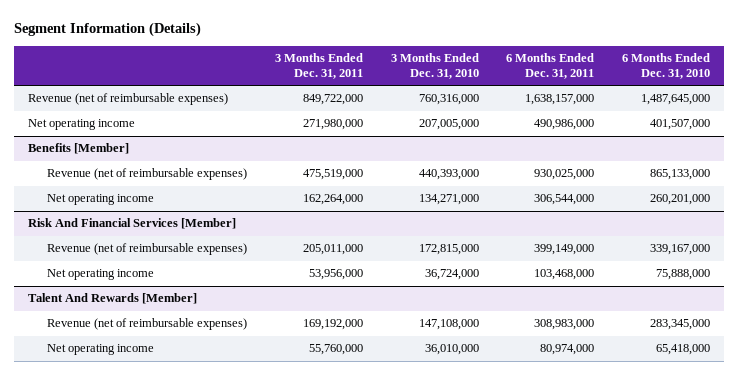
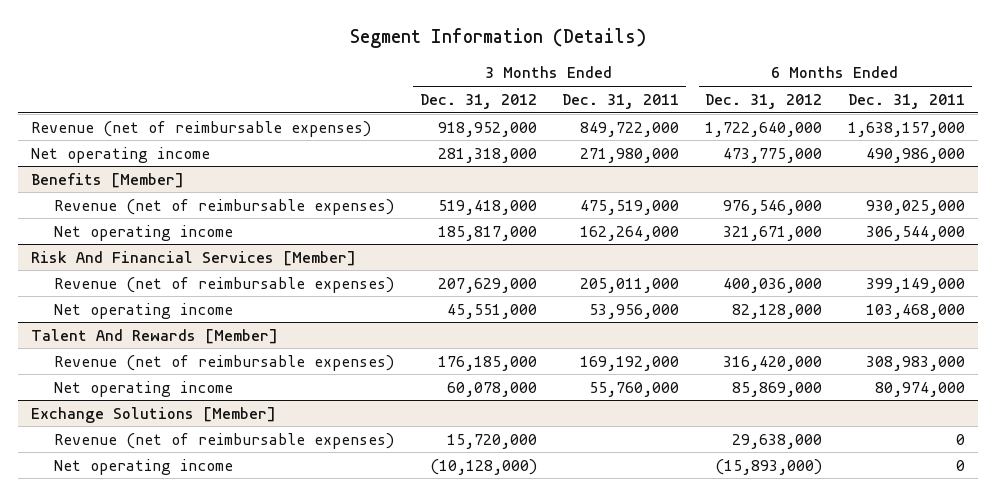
- | 3 Months Ended Dec. 31, 2011 | 3 Months Ended Dec. 31, 2010 | 6 Months Ended Dec. 31, 2011 | 6 Months Ended Dec. 31, 2010
+ | 3 Months Ended Dec. 31, 2012 | 3 Months Ended Dec. 31, 2011 | 6 Months Ended Dec. 31, 2012 | 6 Months Ended Dec. 31, 2011
+ Exchange Solutions [Member]
+ Revenue (net of reimbursable expenses) | 15,720,000 | | 29,638,000 | 0
+ Net operating income | (10,128,000) | | (15,893,000) | 0

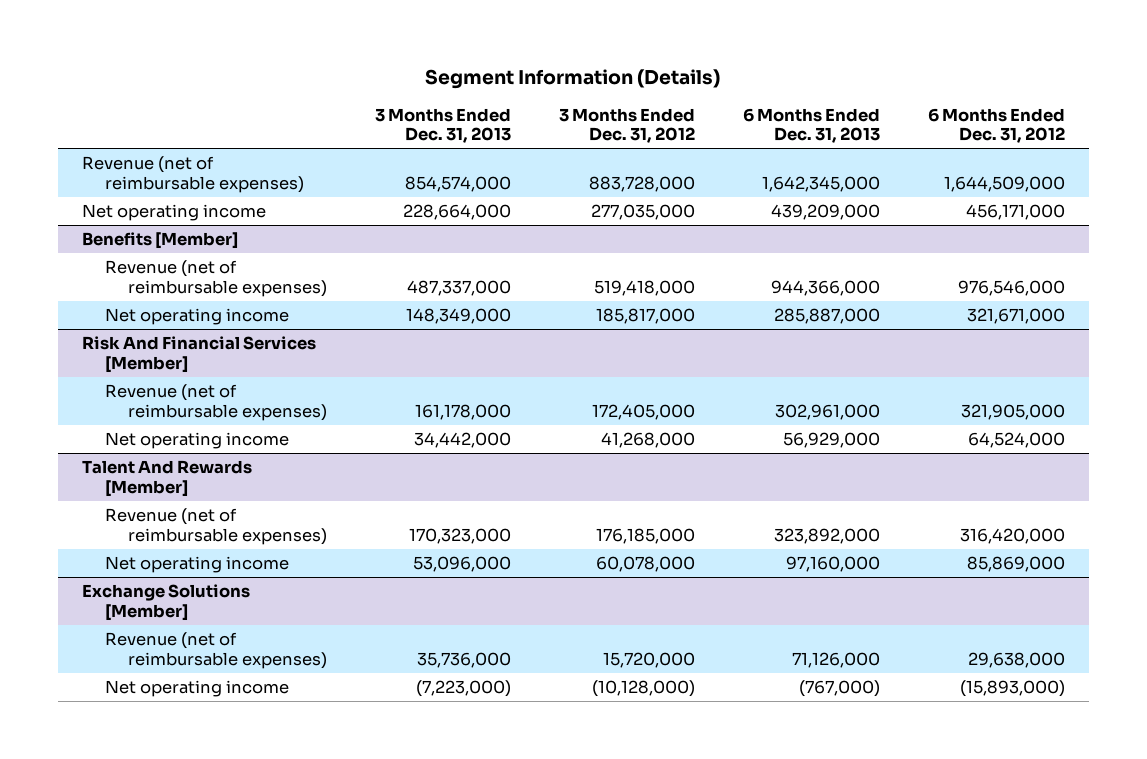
- | 3 Months Ended Dec. 31, 2012 | 3 Months Ended Dec. 31, 2011 | 6 Months Ended Dec. 31, 2012 | 6 Months Ended Dec. 31, 2011
+ | 3 Months Ended Dec. 31, 2013 | 3 Months Ended Dec. 31, 2012 | 6 Months Ended Dec. 31, 2013 | 6 Months Ended Dec. 31, 2012
- Revenue (net of reimbursable expenses) | 918,952,000 | 849,722,000 | 1,722,640,000 | 1,638,157,000
- Net operating income | 281,318,000 | 271,980,000 | 473,775,000 | 490,986,000
+ Revenue (net of reimbursable expenses) | 854,574,000 | 883,728,000 | 1,642,345,000 | 1,644,509,000
+ Net operating income | 228,664,000 | 277,035,000 | 439,209,000 | 456,171,000
@ Risk And Financial Services [Member]
- Revenue (net of reimbursable expenses) | 207,629,000 | 205,011,000 | 400,036,000 | 399,149,000
- Net operating income | 45,551,000 | 53,956,000 | 82,128,000 | 103,468,000
+ Revenue (net of reimbursable expenses) | 161,178,000 | 172,405,000 | 302,961,000 | 321,905,000
+ Net operating income | 34,442,000 | 41,268,000 | 56,929,000 | 64,524,000

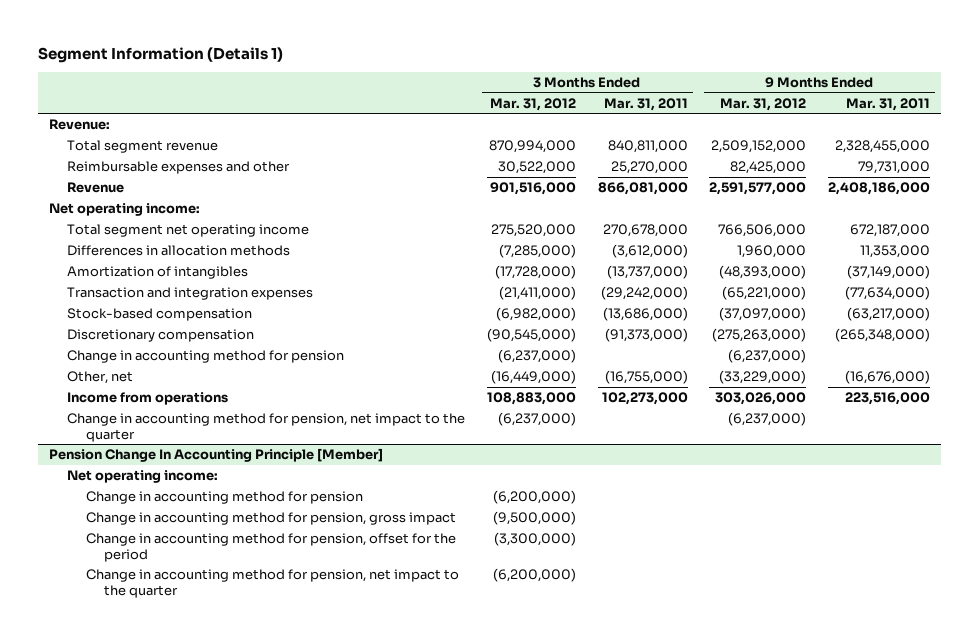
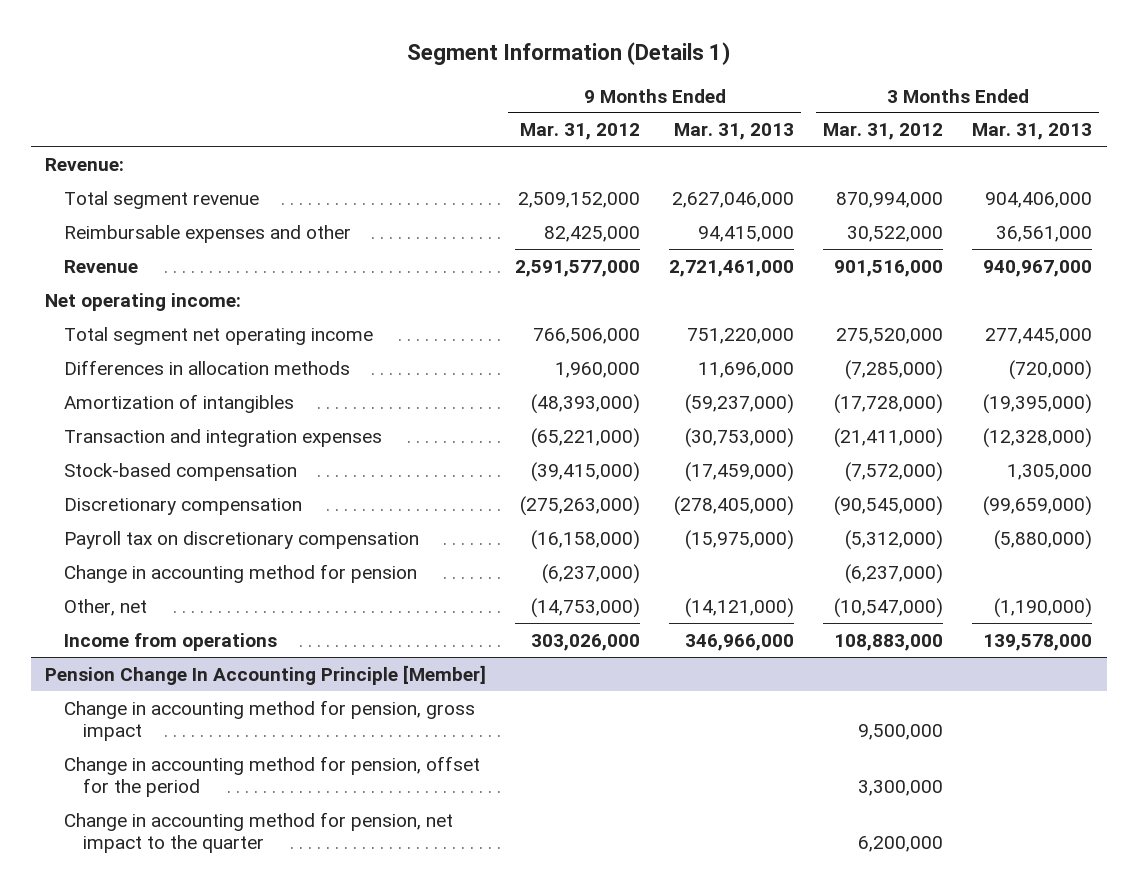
- | 3 Months Ended Mar. 31, 2012 | 3 Months Ended Mar. 31, 2011 | 9 Months Ended Mar. 31, 2012 | 9 Months Ended Mar. 31, 2011
+ | 9 Months Ended Mar. 31, 2012 | 9 Months Ended Mar. 31, 2013 | 3 Months Ended Mar. 31, 2012 | 3 Months Ended Mar. 31, 2013
- Stock-based compensation | (6,982,000) | (13,686,000) | (37,097,000) | (63,217,000)
+ Stock-based compensation | (39,415,000) | (17,459,000) | (7,572,000) | 1,305,000
+ Payroll tax on discretionary compensation | (16,158,000) | (15,975,000) | (5,312,000) | (5,880,000)
- Other, net | (16,449,000) | (16,755,000) | (33,229,000) | (16,676,000)
+ Other, net | (14,753,000) | (14,121,000) | (10,547,000) | (1,190,000)
- Change in accounting method for pension, net impact to the quarter | (6,237,000) | | (6,237,000) |
@ Pension Change In Accounting Principle [Member]
- Net operating income:
- Change in accounting method for pension | (6,200,000) | | |
- Change in accounting method for pension, gross impact | (9,500,000) | | |
- Change in accounting method for pension, offset for the period | (3,300,000) | | |
- Change in accounting method for pension, net impact to the quarter | (6,200,000) | | |
+ Change in accounting method for pension, gross impact | | | 9,500,000 |
+ Change in accounting method for pension, offset for the period | | | 3,300,000 |
+ Change in accounting method for pension, net impact to the quarter | | | 6,200,000 |

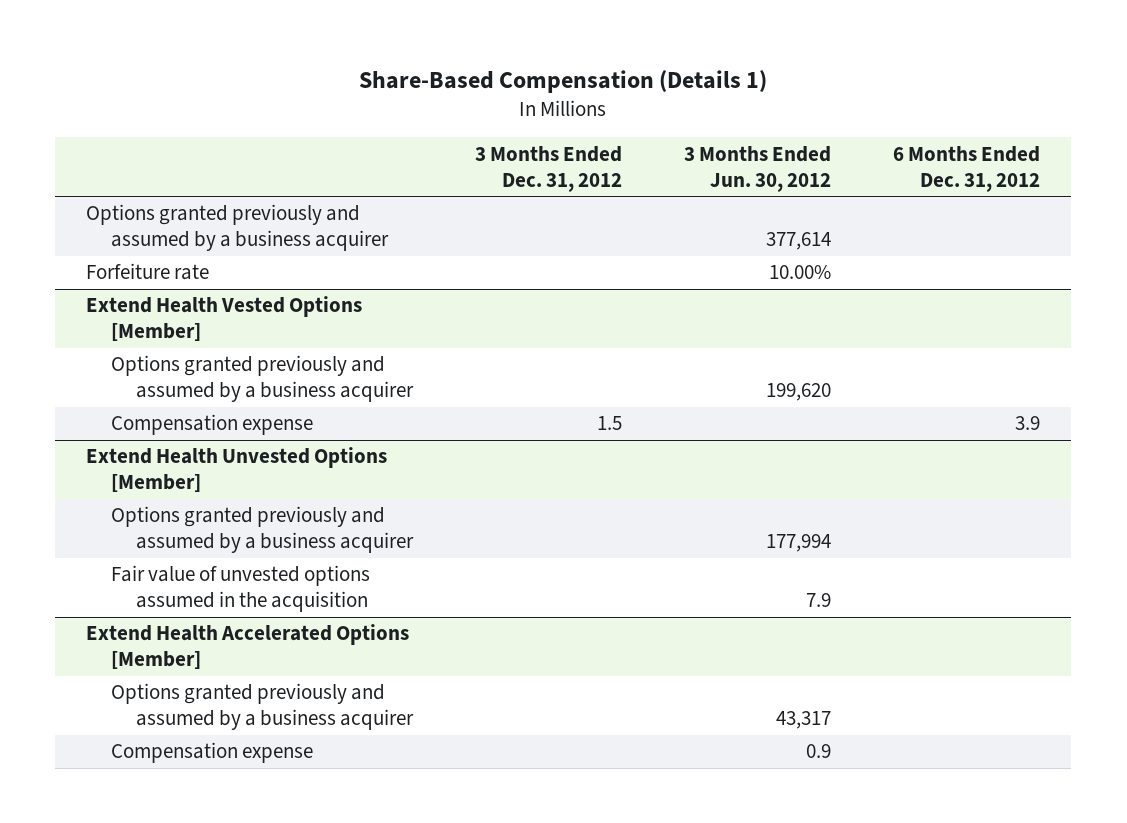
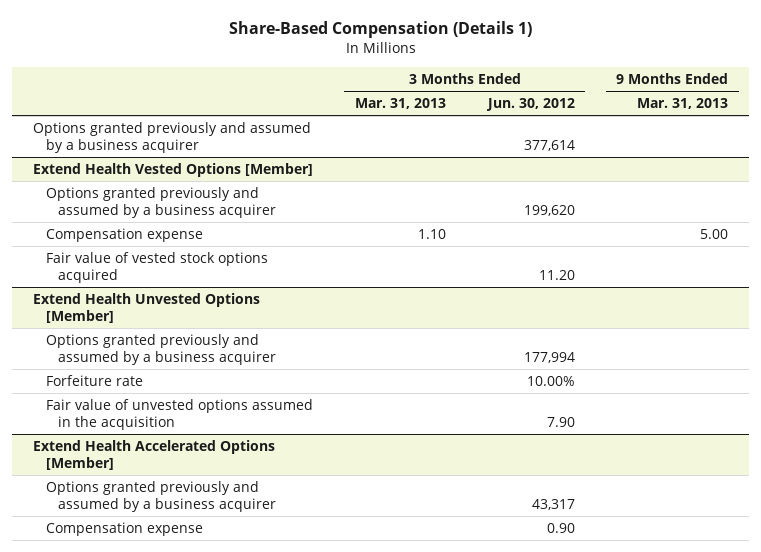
- | 3 Months Ended Dec. 31, 2012 | 3 Months Ended Jun. 30, 2012 | 6 Months Ended Dec. 31, 2012
+ | 3 Months Ended Mar. 31, 2013 | 3 Months Ended Jun. 30, 2012 | 9 Months Ended Mar. 31, 2013
- Forfeiture rate | | 10.00% |
@ Extend Health Vested Options [Member]
+ Fair value of vested stock options acquired | | 11.20 |
@ Extend Health Unvested Options [Member]
- Fair value of unvested options assumed in the acquisition | | 7.9 |
+ Forfeiture rate | | 10.00% |
+ Fair value of unvested options assumed in the acquisition | | 7.90 |
@ Extend Health Accelerated Options [Member]
- Compensation expense | | 0.9 |
+ Compensation expense | | 0.90 |

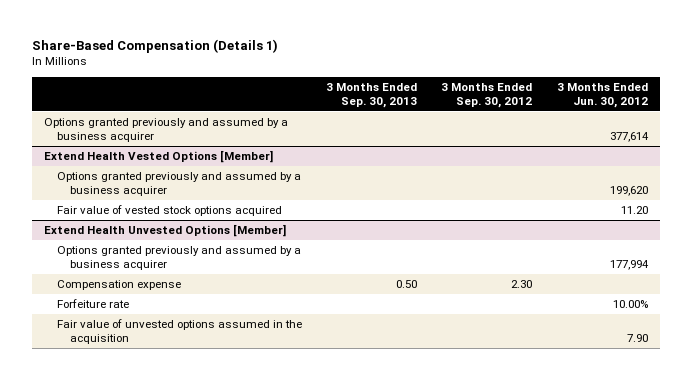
- | 3 Months Ended Mar. 31, 2013 | 3 Months Ended Jun. 30, 2012 | 9 Months Ended Mar. 31, 2013
+ | 3 Months Ended Sep. 30, 2013 | 3 Months Ended Sep. 30, 2012 | 3 Months Ended Jun. 30, 2012
@ Extend Health Vested Options [Member]
- Compensation expense | 1.10 | | 5.00
@ Extend Health Unvested Options [Member]
+ Compensation expense | 0.50 | 2.30 |
- Extend Health Accelerated Options [Member]
- Options granted previously and assumed by a business acquirer | | 43,317 |
- Compensation expense | | 0.90 |

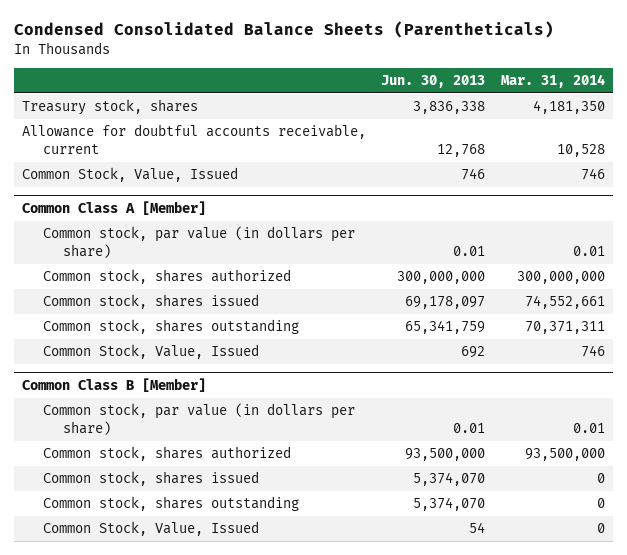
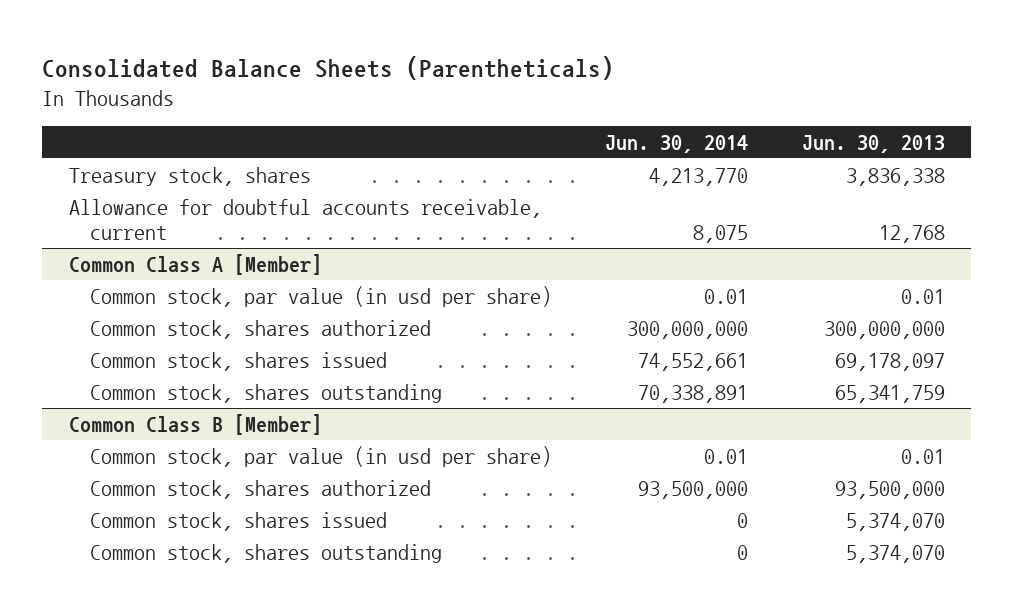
- Condensed Consolidated Balance Sheets (Parentheticals)
+ Consolidated Balance Sheets (Parentheticals)
- | Jun. 30, 2013 | Mar. 31, 2014
+ | Jun. 30, 2014 | Jun. 30, 2013
- Common Stock, Value, Issued | 746 | 746
@ Common Class A [Member]
- Common stock, par value (in dollars per share) | 0.01 | 0.01
+ Common stock, par value (in usd per share) | 0.01 | 0.01
- Common Stock, Value, Issued | 692 | 746
@ Common Class B [Member]
- Common stock, par value (in dollars per share) | 0.01 | 0.01
+ Common stock, par value (in usd per share) | 0.01 | 0.01
- Common Stock, Value, Issued | 54 | 0

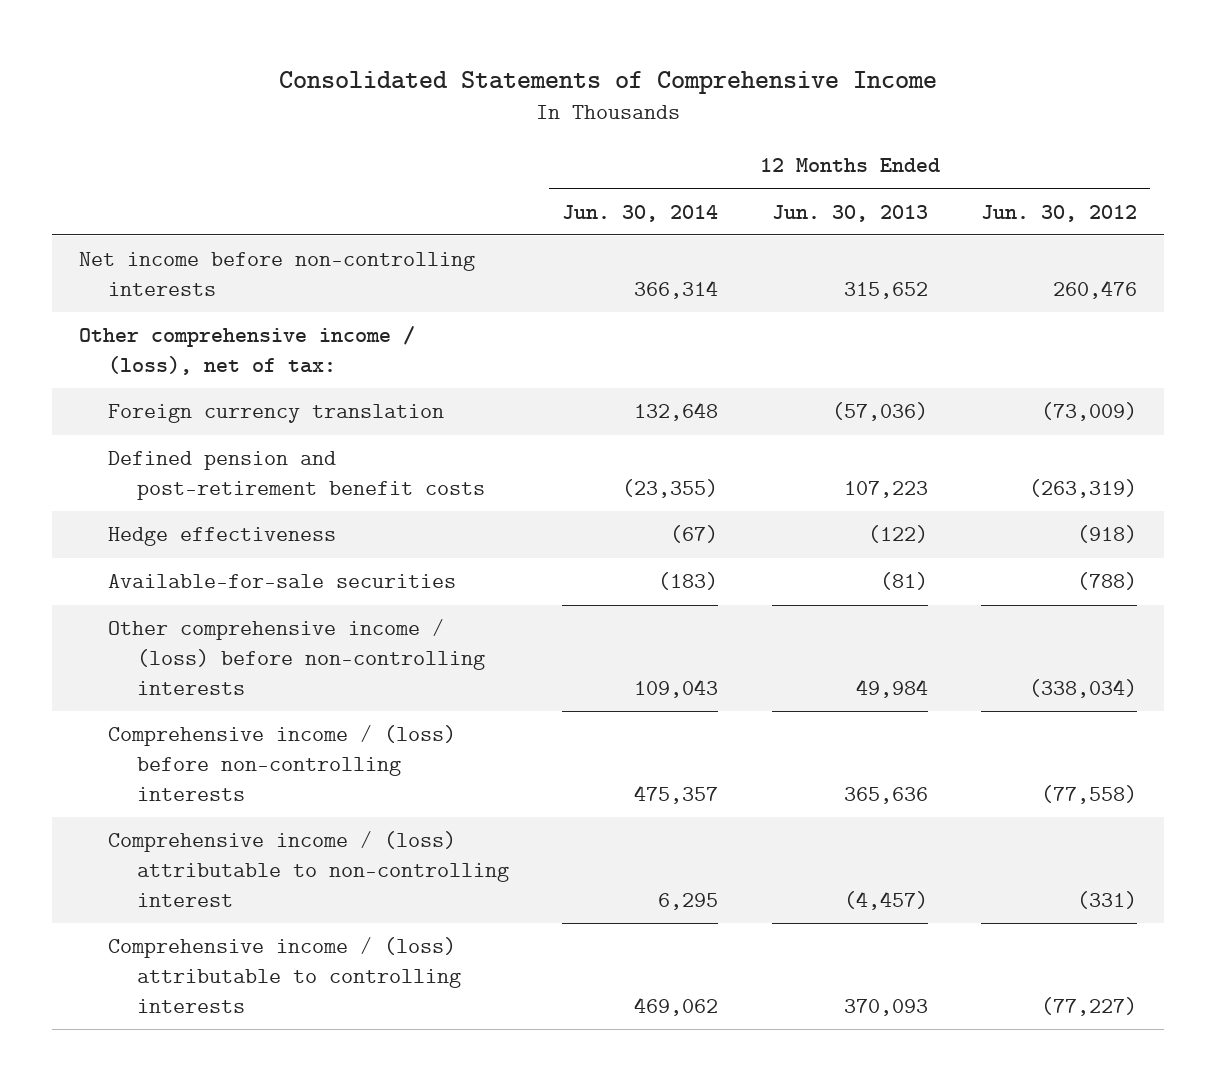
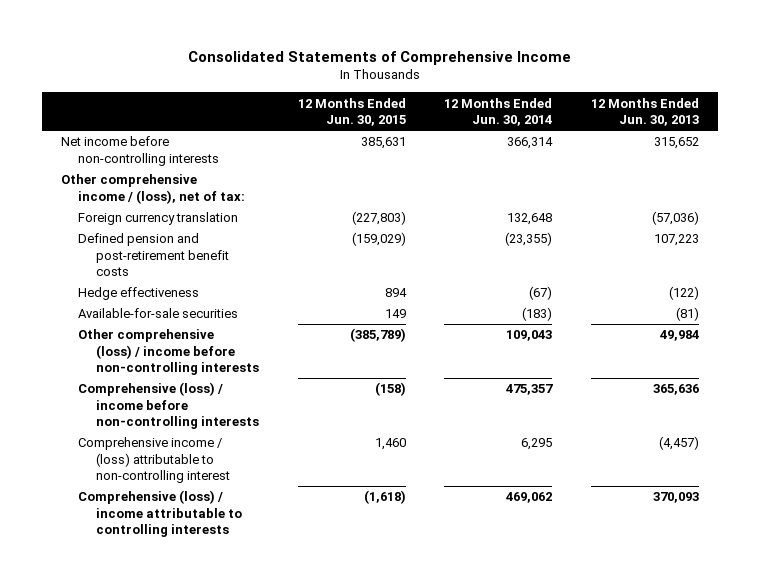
- | 12 Months Ended Jun. 30, 2014 | 12 Months Ended Jun. 30, 2013 | 12 Months Ended Jun. 30, 2012
+ | 12 Months Ended Jun. 30, 2015 | 12 Months Ended Jun. 30, 2014 | 12 Months Ended Jun. 30, 2013
- Other comprehensive income / (loss) before non-controlling interests | 109,043 | 49,984 | (338,034)
- Comprehensive income / (loss) before non-controlling interests | 475,357 | 365,636 | (77,558)
+ Other comprehensive (loss) / income before non-controlling interests | (385,789) | 109,043 | 49,984
+ Comprehensive (loss) / income before non-controlling interests | (158) | 475,357 | 365,636
- Comprehensive income / (loss) attributable to controlling interests | 469,062 | 370,093 | (77,227)
+ Comprehensive (loss) / income attributable to controlling interests | (1,618) | 469,062 | 370,093

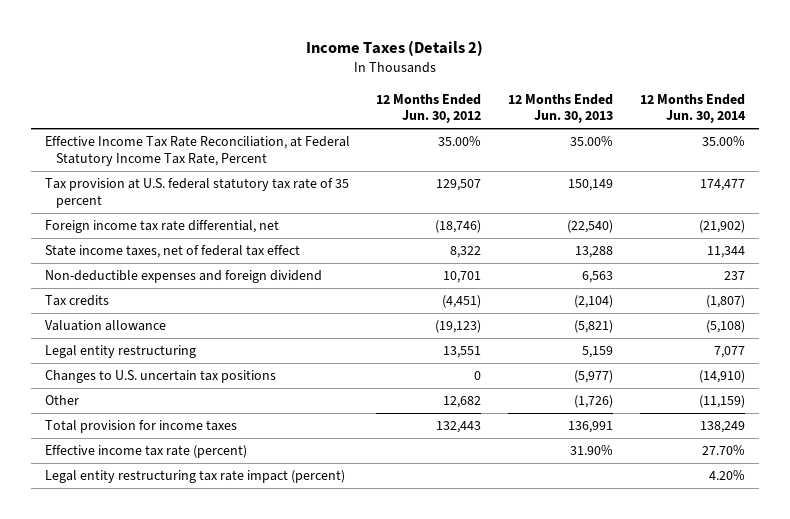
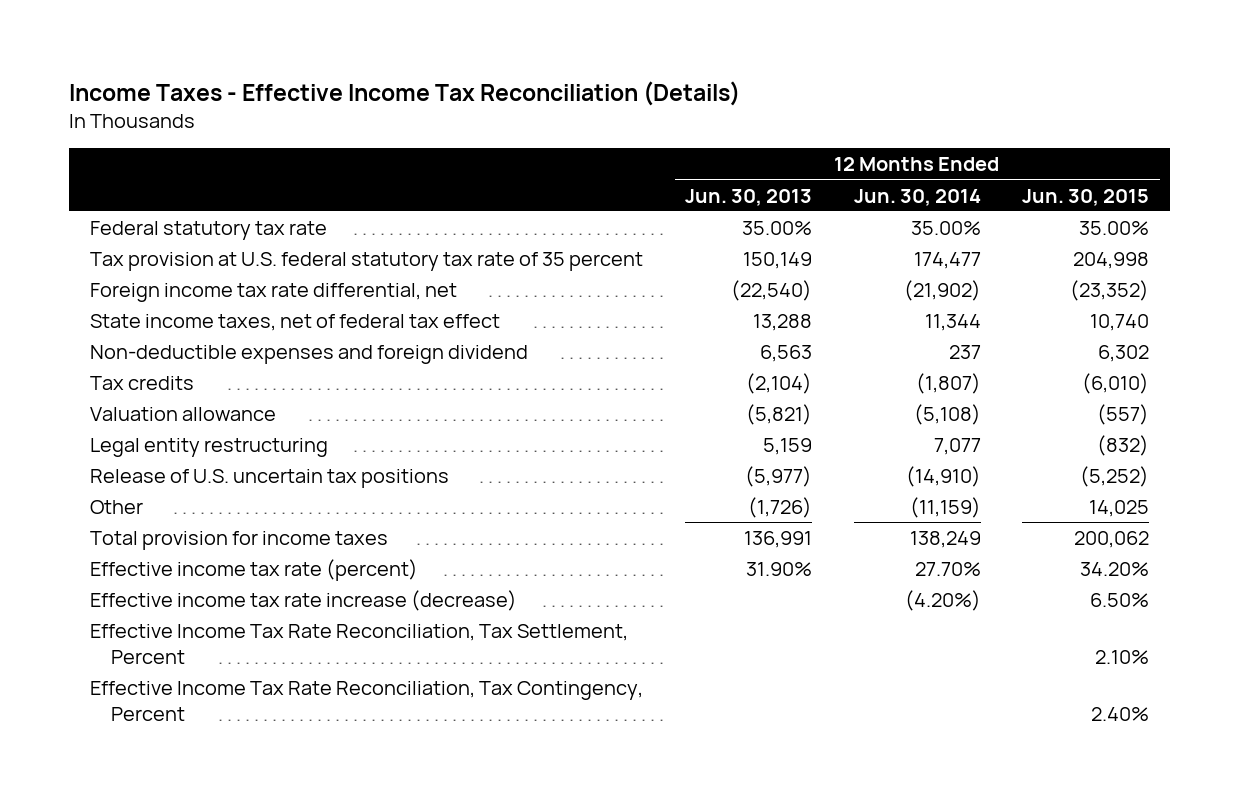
- Income Taxes (Details 2)
+ Income Taxes - Effective Income Tax Reconciliation (Details)
- | 12 Months Ended Jun. 30, 2012 | 12 Months Ended Jun. 30, 2013 | 12 Months Ended Jun. 30, 2014
+ | 12 Months Ended Jun. 30, 2013 | 12 Months Ended Jun. 30, 2014 | 12 Months Ended Jun. 30, 2015
- Effective Income Tax Rate Reconciliation, at Federal Statutory Income Tax Rate, Percent | 35.00% | 35.00% | 35.00%
+ Federal statutory tax rate | 35.00% | 35.00% | 35.00%
- Changes to U.S. uncertain tax positions | 0 | (5,977) | (14,910)
+ Release of U.S. uncertain tax positions | (5,977) | (14,910) | (5,252)
- Legal entity restructuring tax rate impact (percent) | | | 4.20%
+ Effective income tax rate increase (decrease) | | (4.20%) | 6.50%
+ Effective Income Tax Rate Reconciliation, Tax Settlement, Percent | | | 2.10%
+ Effective Income Tax Rate Reconciliation, Tax Contingency, Percent | | | 2.40%

